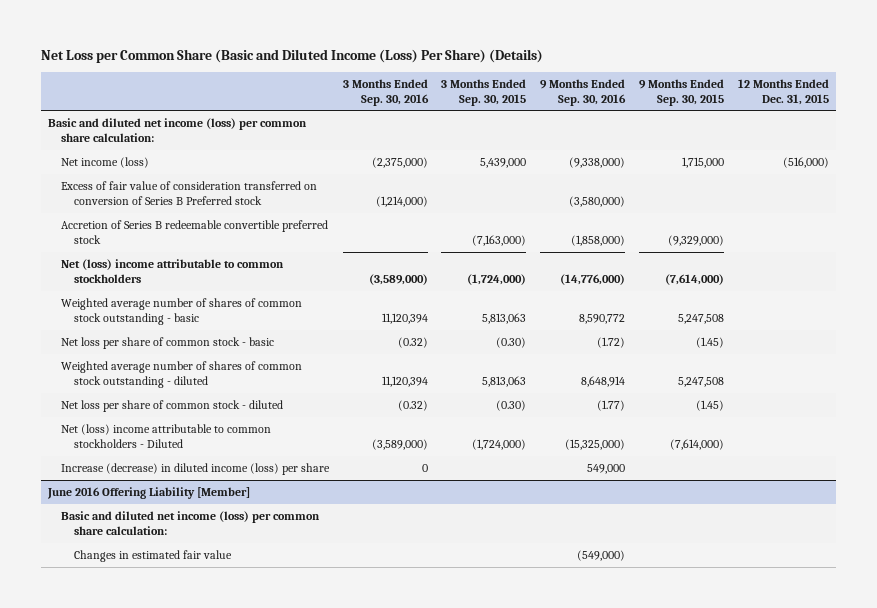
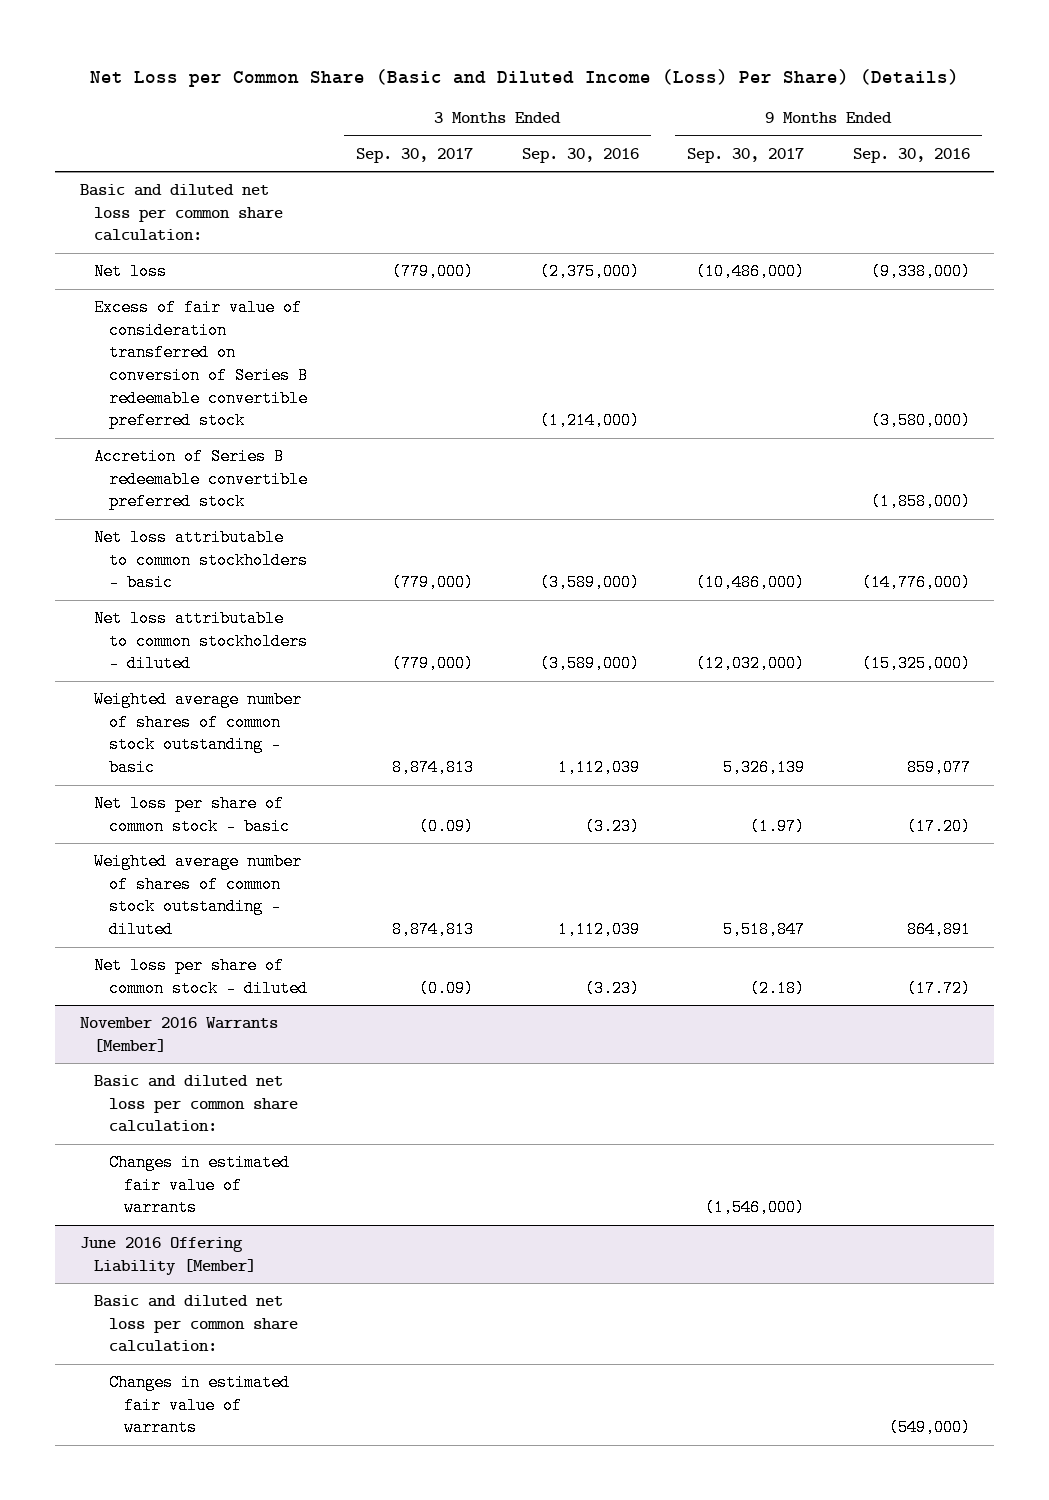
- | 3 Months Ended Sep. 30, 2016 | 3 Months Ended Sep. 30, 2015 | 9 Months Ended Sep. 30, 2016 | 9 Months Ended Sep. 30, 2015 | 12 Months Ended Dec. 31, 2015
+ | 3 Months Ended Sep. 30, 2017 | 3 Months Ended Sep. 30, 2016 | 9 Months Ended Sep. 30, 2017 | 9 Months Ended Sep. 30, 2016
- Basic and diluted net income (loss) per common share calculation:
- Net income (loss) | (2,375,000) | 5,439,000 | (9,338,000) | 1,715,000 | (516,000)
- Excess of fair value of consideration transferred on conversion of Series B Preferred stock | (1,214,000) | | (3,580,000) | |
+ Basic and diluted net loss per common share calculation:
+ Net loss | (779,000) | (2,375,000) | (10,486,000) | (9,338,000)
+ Excess of fair value of consideration transferred on conversion of Series B redeemable convertible preferred stock | | (1,214,000) | | (3,580,000)
- Net (loss) income attributable to common stockholders | (3,589,000) | (1,724,000) | (14,776,000) | (7,614,000) |
- Weighted average number of shares of common stock outstanding - basic | 11,120,394 | 5,813,063 | 8,590,772 | 5,247,508 |
- Net loss per share of common stock - basic | (0.32) | (0.30) | (1.72) | (1.45) |
- Weighted average number of shares of common stock outstanding - diluted | 11,120,394 | 5,813,063 | 8,648,914 | 5,247,508 |
- Net loss per share of common stock - diluted | (0.32) | (0.30) | (1.77) | (1.45) |
- Net (loss) income attributable to common stockholders - Diluted | (3,589,000) | (1,724,000) | (15,325,000) | (7,614,000) |
- Increase (decrease) in diluted income (loss) per share | 0 | | 549,000 | |
+ Net loss attributable to common stockholders - basic | (779,000) | (3,589,000) | (10,486,000) | (14,776,000)
+ Net loss attributable to common stockholders - diluted | (779,000) | (3,589,000) | (12,032,000) | (15,325,000)
+ Weighted average number of shares of common stock outstanding - basic | 8,874,813 | 1,112,039 | 5,326,139 | 859,077
+ Net loss per share of common stock - basic | (0.09) | (3.23) | (1.97) | (17.20)
+ Weighted average number of shares of common stock outstanding - diluted | 8,874,813 | 1,112,039 | 5,518,847 | 864,891
+ Net loss per share of common stock - diluted | (0.09) | (3.23) | (2.18) | (17.72)
+ November 2016 Warrants [Member]
+ Basic and diluted net loss per common share calculation:
+ Changes in estimated fair value of warrants | | | (1,546,000) |
@ June 2016 Offering Liability [Member]
- Basic and diluted net income (loss) per common share calculation:
- Changes in estimated fair value | | | (549,000) | |
+ Basic and diluted net loss per common share calculation:
+ Changes in estimated fair value of warrants | | | | (549,000)

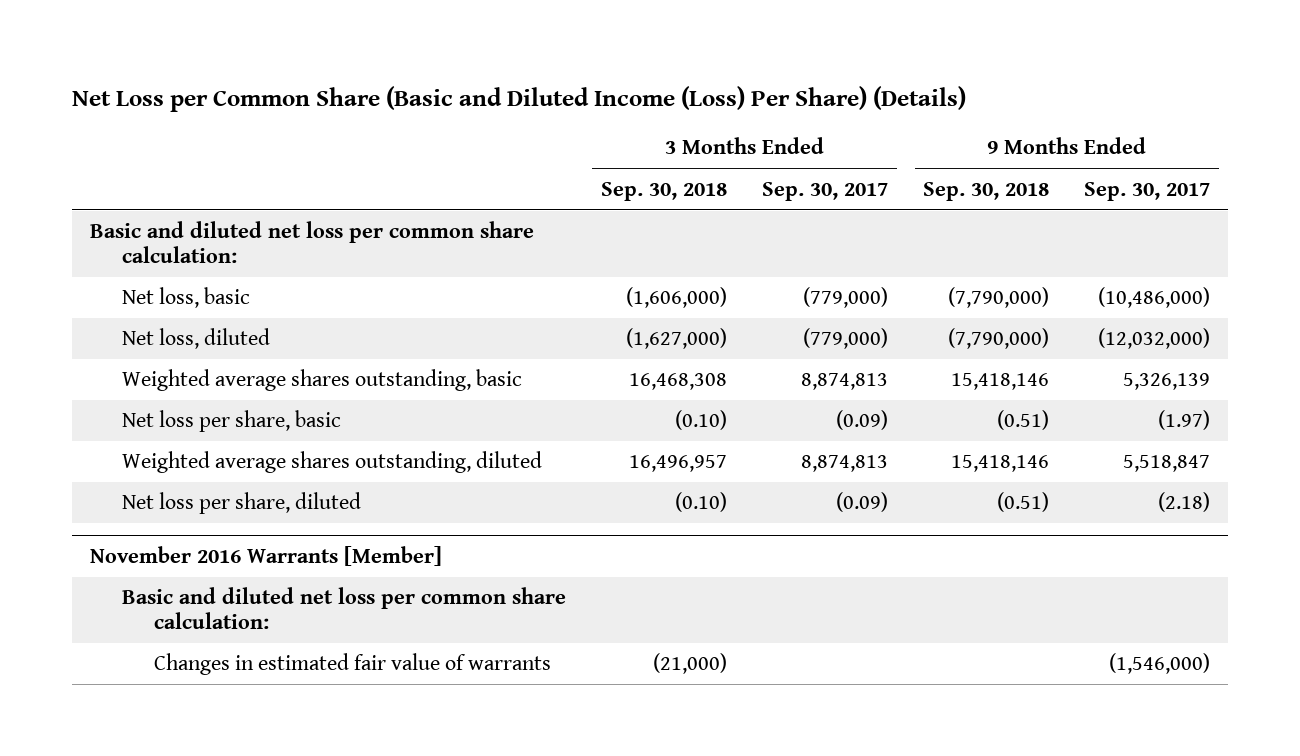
- | 3 Months Ended Sep. 30, 2017 | 3 Months Ended Sep. 30, 2016 | 9 Months Ended Sep. 30, 2017 | 9 Months Ended Sep. 30, 2016
+ | 3 Months Ended Sep. 30, 2018 | 3 Months Ended Sep. 30, 2017 | 9 Months Ended Sep. 30, 2018 | 9 Months Ended Sep. 30, 2017
- Net loss | (779,000) | (2,375,000) | (10,486,000) | (9,338,000)
- Excess of fair value of consideration transferred on conversion of Series B redeemable convertible preferred stock | | (1,214,000) | | (3,580,000)
- Accretion of Series B redeemable convertible preferred stock | | | | (1,858,000)
- Net loss attributable to common stockholders - basic | (779,000) | (3,589,000) | (10,486,000) | (14,776,000)
- Net loss attributable to common stockholders - diluted | (779,000) | (3,589,000) | (12,032,000) | (15,325,000)
- Weighted average number of shares of common stock outstanding - basic | 8,874,813 | 1,112,039 | 5,326,139 | 859,077
- Net loss per share of common stock - basic | (0.09) | (3.23) | (1.97) | (17.20)
- Weighted average number of shares of common stock outstanding - diluted | 8,874,813 | 1,112,039 | 5,518,847 | 864,891
- Net loss per share of common stock - diluted | (0.09) | (3.23) | (2.18) | (17.72)
+ Net loss, basic | (1,606,000) | (779,000) | (7,790,000) | (10,486,000)
+ Net loss, diluted | (1,627,000) | (779,000) | (7,790,000) | (12,032,000)
+ Weighted average shares outstanding, basic | 16,468,308 | 8,874,813 | 15,418,146 | 5,326,139
+ Net loss per share, basic | (0.10) | (0.09) | (0.51) | (1.97)
+ Weighted average shares outstanding, diluted | 16,496,957 | 8,874,813 | 15,418,146 | 5,518,847
+ Net loss per share, diluted | (0.10) | (0.09) | (0.51) | (2.18)
- June 2016 Offering Liability [Member]
- Basic and diluted net loss per common share calculation:
- Changes in estimated fair value of warrants | | | | (549,000)

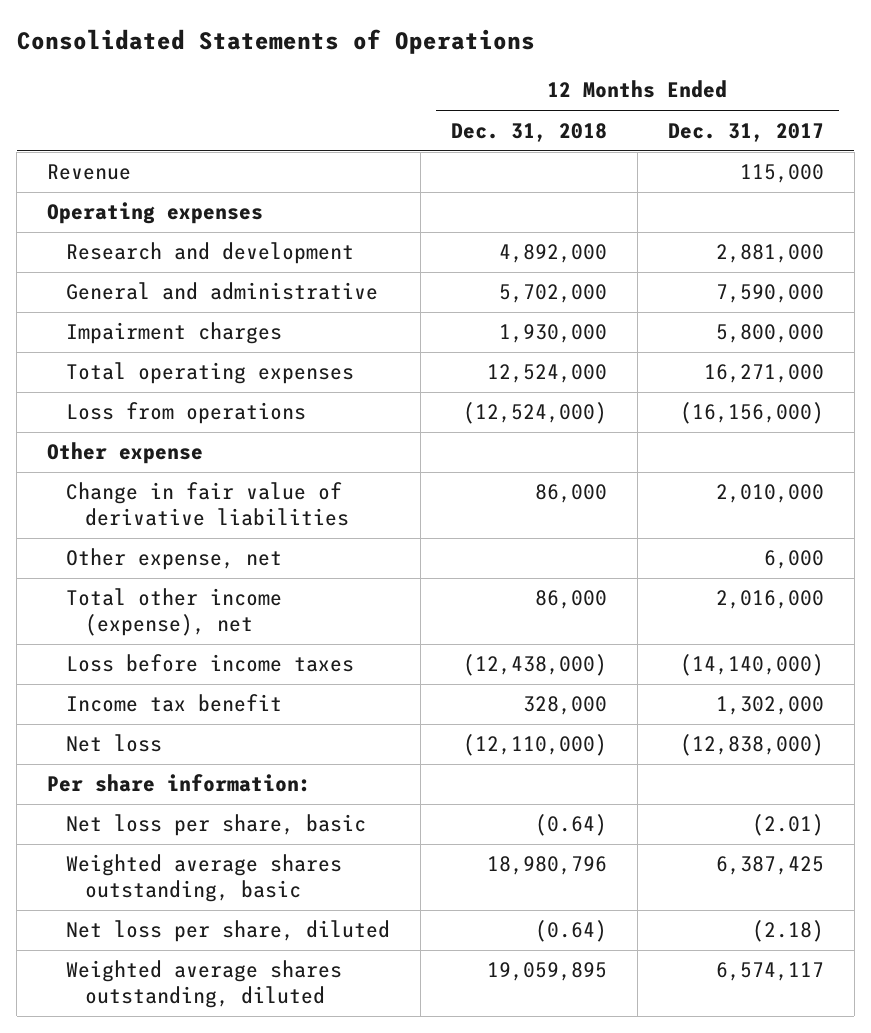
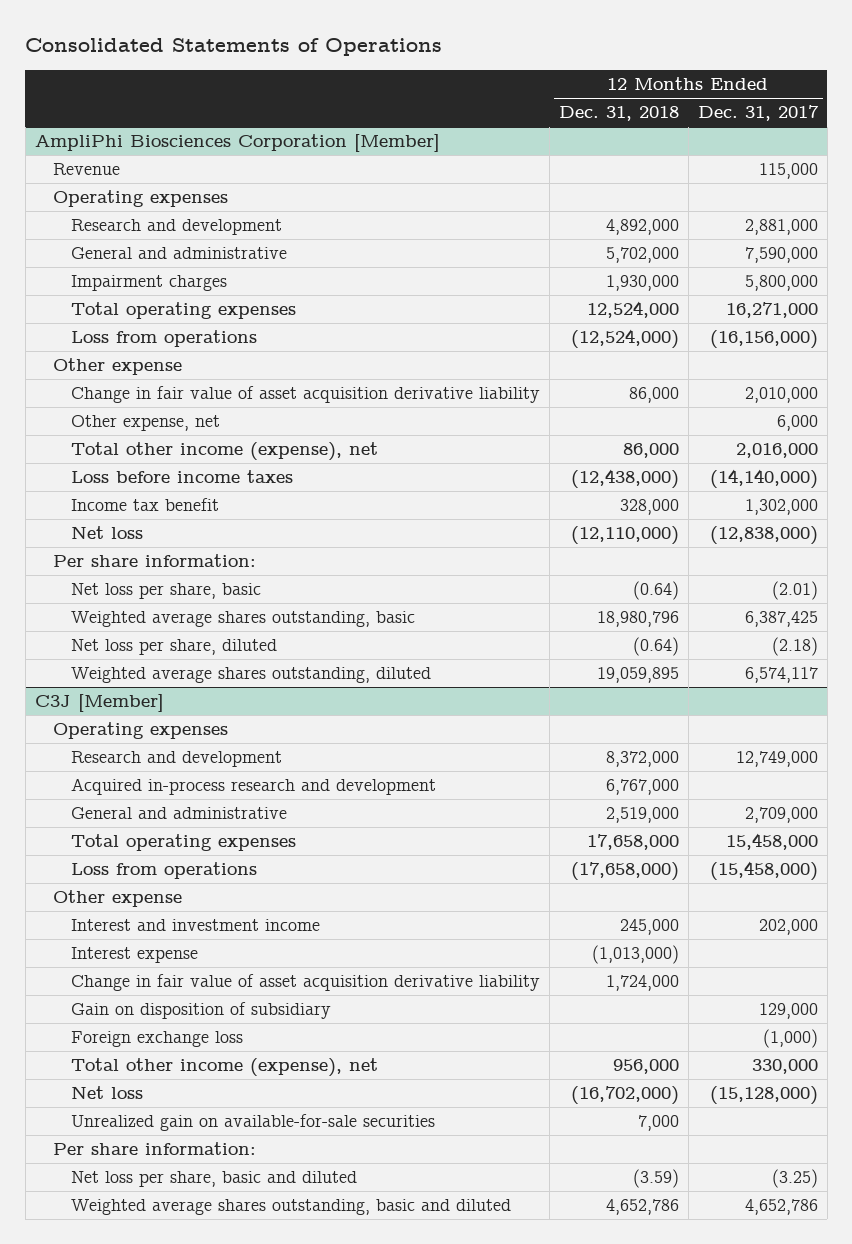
+ AmpliPhi Biosciences Corporation [Member]
- Change in fair value of derivative liabilities | 86,000 | 2,010,000
+ Change in fair value of asset acquisition derivative liability | 86,000 | 2,010,000
+ C3J [Member]
+ Operating expenses
+ Research and development | 8,372,000 | 12,749,000
+ Acquired in-process research and development | 6,767,000 |
+ General and administrative | 2,519,000 | 2,709,000
+ Total operating expenses | 17,658,000 | 15,458,000
+ Loss from operations | (17,658,000) | (15,458,000)
+ Other expense
+ Interest and investment income | 245,000 | 202,000
+ Interest expense | (1,013,000) |
+ Change in fair value of asset acquisition derivative liability | 1,724,000 |
+ Gain on disposition of subsidiary | | 129,000
+ Foreign exchange loss | | (1,000)
+ Total other income (expense), net | 956,000 | 330,000
+ Net loss | (16,702,000) | (15,128,000)
+ Unrealized gain on available-for-sale securities | 7,000 |
+ Per share information:
+ Net loss per share, basic and diluted | (3.59) | (3.25)
+ Weighted average shares outstanding, basic and diluted | 4,652,786 | 4,652,786

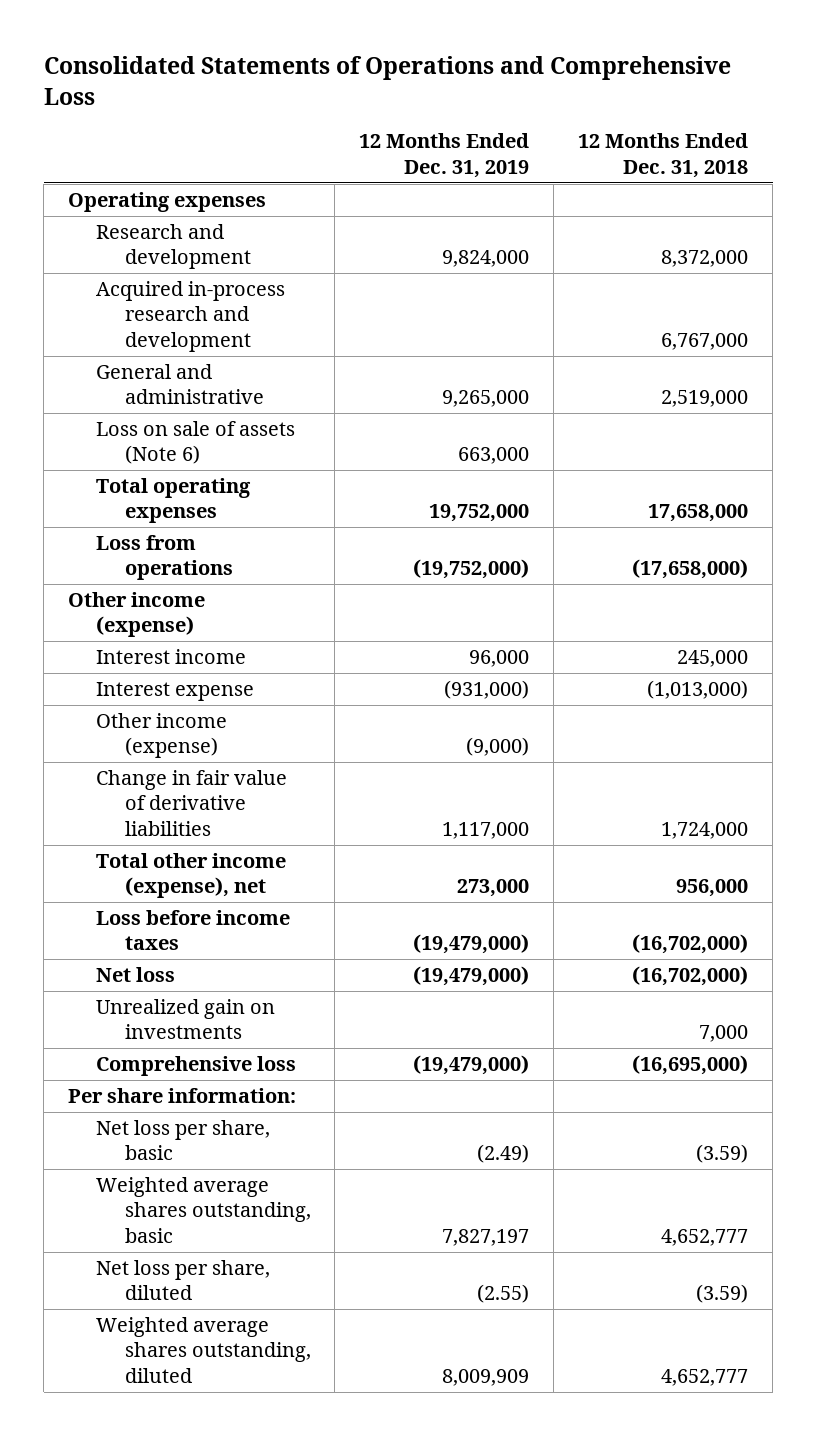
- Consolidated Statements of Operations
+ Consolidated Statements of Operations and Comprehensive Loss
- | 12 Months Ended Dec. 31, 2018 | 12 Months Ended Dec. 31, 2017
+ | 12 Months Ended Dec. 31, 2019 | 12 Months Ended Dec. 31, 2018
- AmpliPhi Biosciences Corporation [Member]
- Revenue | | 115,000
- Research and development | 4,892,000 | 2,881,000
- General and administrative | 5,702,000 | 7,590,000
- Impairment charges | 1,930,000 | 5,800,000
- Total operating expenses | 12,524,000 | 16,271,000
- Loss from operations | (12,524,000) | (16,156,000)
- Other expense
- Change in fair value of asset acquisition derivative liability | 86,000 | 2,010,000
- Other expense, net | | 6,000
- Total other income (expense), net | 86,000 | 2,016,000
- Loss before income taxes | (12,438,000) | (14,140,000)
- Income tax benefit | 328,000 | 1,302,000
- Net loss | (12,110,000) | (12,838,000)
- Per share information:
- Net loss per share, basic | (0.64) | (2.01)
- Weighted average shares outstanding, basic | 18,980,796 | 6,387,425
- Net loss per share, diluted | (0.64) | (2.18)
- Weighted average shares outstanding, diluted | 19,059,895 | 6,574,117
- C3J [Member]
- Operating expenses
+ Loss on sale of assets (Note 6) | 663,000 |
- Other expense
- Interest and investment income | 245,000 | 202,000
+ Other income (expense)
+ Interest income | 96,000 | 245,000
- Change in fair value of asset acquisition derivative liability | 1,724,000 |
- Gain on disposition of subsidiary | | 129,000
- Foreign exchange loss | | (1,000)
+ Other income (expense) | (9,000) |
+ Change in fair value of derivative liabilities | 1,117,000 | 1,724,000
+ Loss before income taxes | (19,479,000) | (16,702,000)
- Unrealized gain on available-for-sale securities | 7,000 |
+ Unrealized gain on investments | | 7,000
+ Comprehensive loss | (19,479,000) | (16,695,000)
- Net loss per share, basic and diluted | (3.59) | (3.25)
- Weighted average shares outstanding, basic and diluted | 4,652,786 | 4,652,786
+ Net loss per share, basic | (2.49) | (3.59)
+ Weighted average shares outstanding, basic | 7,827,197 | 4,652,777
+ Net loss per share, diluted | (2.55) | (3.59)
+ Weighted average shares outstanding, diluted | 8,009,909 | 4,652,777

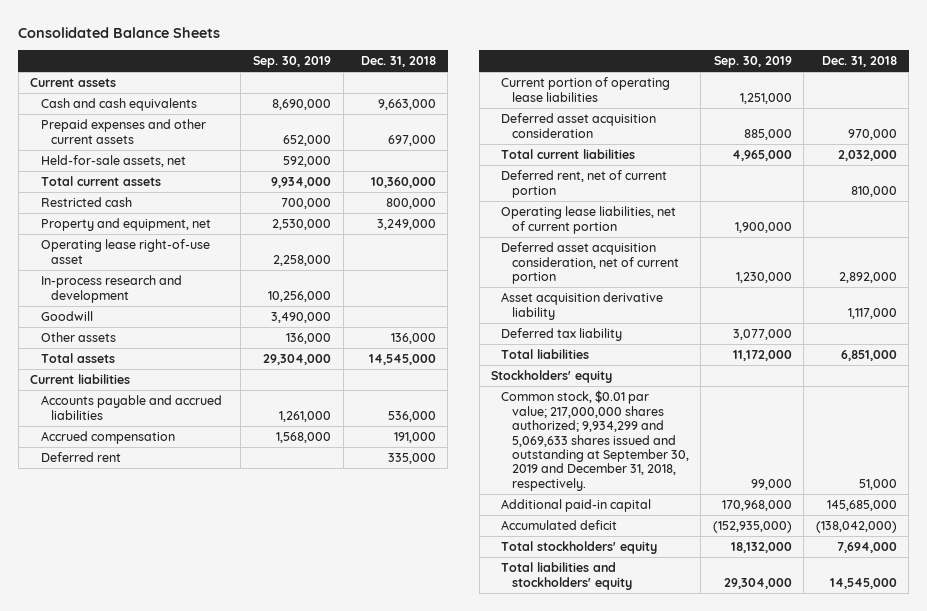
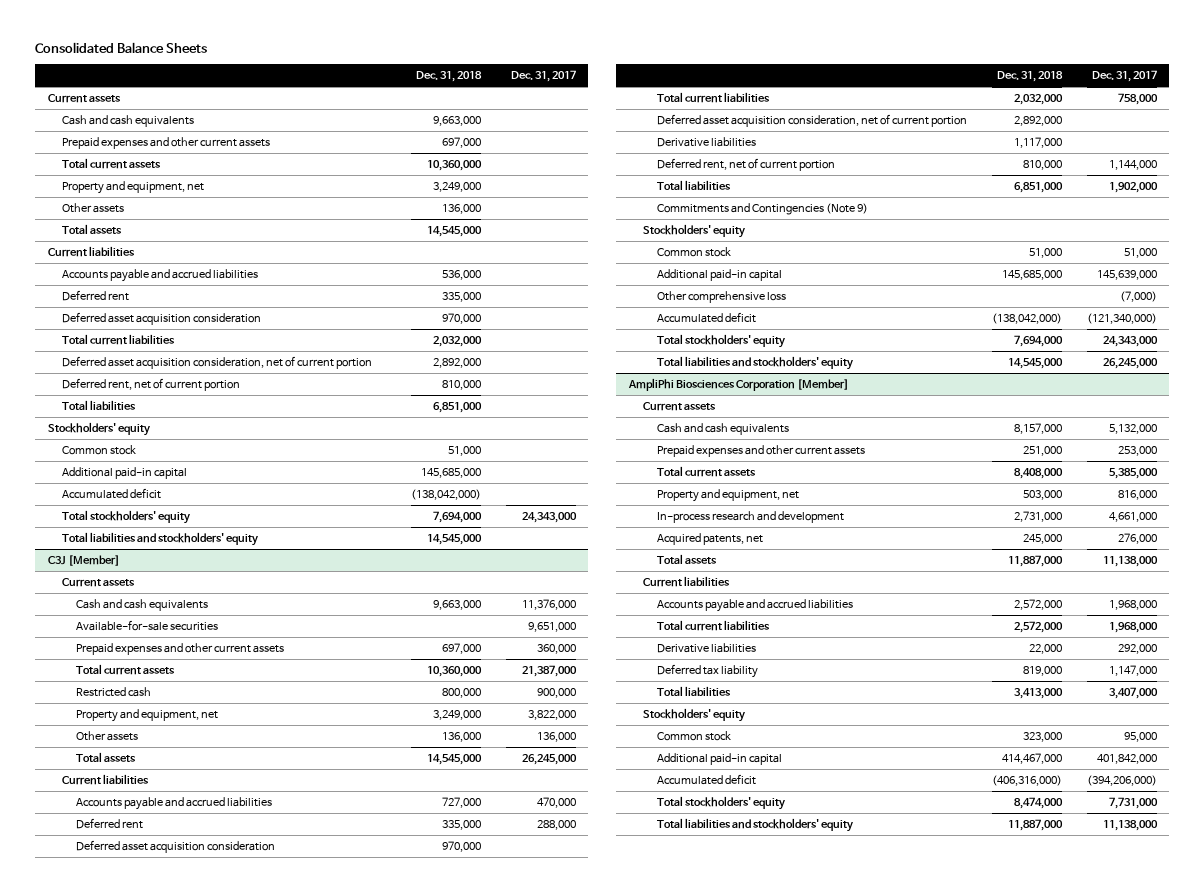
- | Sep. 30, 2019 | Dec. 31, 2018
+ | Dec. 31, 2018 | Dec. 31, 2017
- Held-for-sale assets, net | 592,000 |
- Restricted cash | 700,000 | 800,000
- Operating lease right-of-use asset | 2,258,000 |
- In-process research and development | 10,256,000 |
- Goodwill | 3,490,000 |
- Accrued compensation | 1,568,000 | 191,000
- Current portion of operating lease liabilities | 1,251,000 |
+ Deferred asset acquisition consideration, net of current portion | 2,892,000 |
- Operating lease liabilities, net of current portion | 1,900,000 |
+ Total liabilities | 6,851,000 |
+ Stockholders' equity
+ Common stock | 51,000 |
+ Additional paid-in capital | 145,685,000 |
+ Accumulated deficit | (138,042,000) |
+ Total stockholders' equity | 7,694,000 | 24,343,000
+ Total liabilities and stockholders' equity | 14,545,000 |
+ C3J [Member]
+ Current assets
+ Cash and cash equivalents | 9,663,000 | 11,376,000
+ Available-for-sale securities | | 9,651,000
+ Prepaid expenses and other current assets | 697,000 | 360,000
+ Total current assets | 10,360,000 | 21,387,000
+ Restricted cash | 800,000 | 900,000
+ Property and equipment, net | 3,249,000 | 3,822,000
+ Other assets | 136,000 | 136,000
+ Total assets | 14,545,000 | 26,245,000
+ Current liabilities
+ Accounts payable and accrued liabilities | 727,000 | 470,000
+ Deferred rent | 335,000 | 288,000
+ Deferred asset acquisition consideration | 970,000 |
+ Total current liabilities | 2,032,000 | 758,000
- Asset acquisition derivative liability | | 1,117,000
- Deferred tax liability | 3,077,000 |
+ Derivative liabilities | 1,117,000 |
+ Deferred rent, net of current portion | 810,000 | 1,144,000
+ Commitments and Contingencies (Note 9)
- Common stock, $0.01 par value; 217,000,000 shares authorized; 9,934,299 and 5,069,633 shares issued and outstanding at September 30, 2019 and December 31, 2018, respectively. | 99,000 | 51,000
+ Common stock | 51,000 | 51,000
+ Other comprehensive loss | | (7,000)
+ AmpliPhi Biosciences Corporation [Member]
+ Current assets
+ Cash and cash equivalents | 8,157,000 | 5,132,000
+ Prepaid expenses and other current assets | 251,000 | 253,000
+ Total current assets | 8,408,000 | 5,385,000
+ Property and equipment, net | 503,000 | 816,000
+ In-process research and development | 2,731,000 | 4,661,000
+ Acquired patents, net | 245,000 | 276,000
+ Total assets | 11,887,000 | 11,138,000
+ Current liabilities
+ Accounts payable and accrued liabilities | 2,572,000 | 1,968,000
+ Total current liabilities | 2,572,000 | 1,968,000
+ Derivative liabilities | 22,000 | 292,000
+ Deferred tax liability | 819,000 | 1,147,000
+ Total liabilities | 3,413,000 | 3,407,000
+ Stockholders' equity
+ Common stock | 323,000 | 95,000
+ Additional paid-in capital | 414,467,000 | 401,842,000
+ Accumulated deficit | (406,316,000) | (394,206,000)
+ Total stockholders' equity | 8,474,000 | 7,731,000
+ Total liabilities and stockholders' equity | 11,887,000 | 11,138,000

